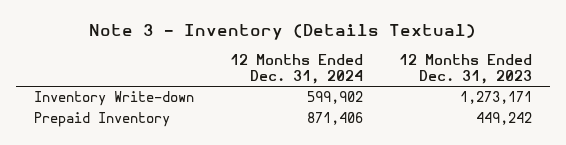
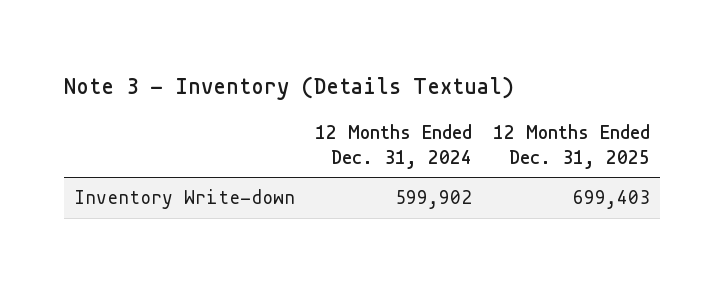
- | 12 Months Ended Dec. 31, 2024 | 12 Months Ended Dec. 31, 2023
+ | 12 Months Ended Dec. 31, 2024 | 12 Months Ended Dec. 31, 2025
- Prepaid Inventory | 871,406 | 449,242

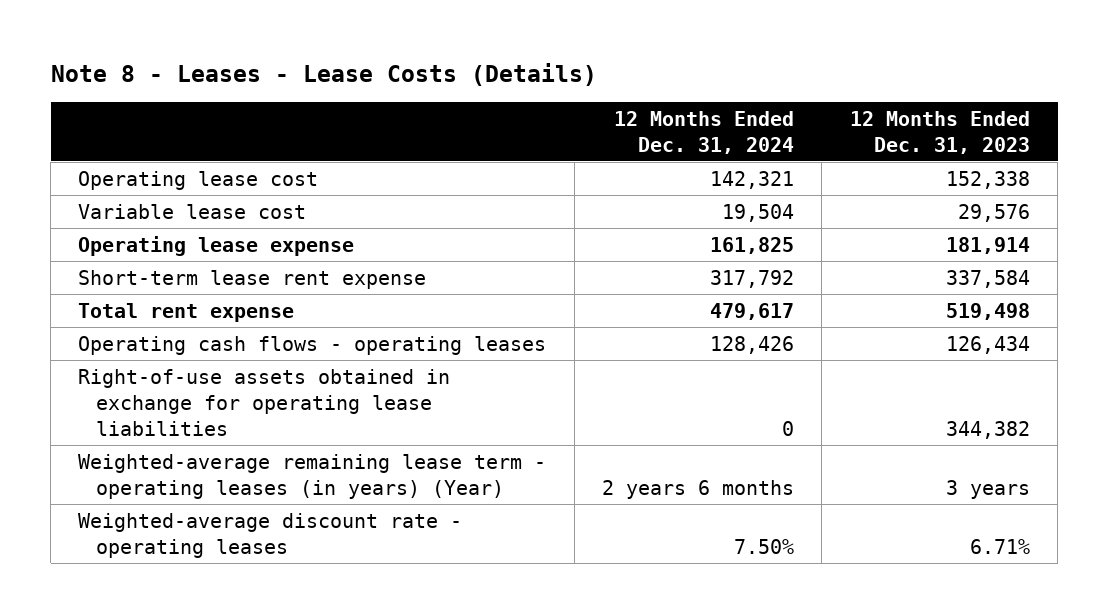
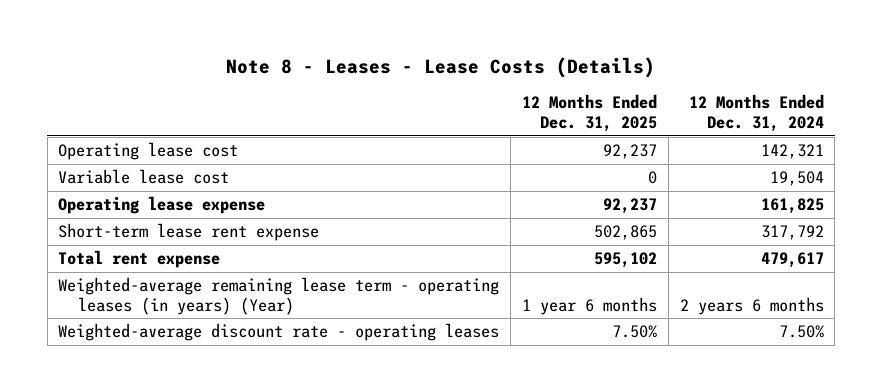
- | 12 Months Ended Dec. 31, 2024 | 12 Months Ended Dec. 31, 2023
+ | 12 Months Ended Dec. 31, 2025 | 12 Months Ended Dec. 31, 2024
- Operating cash flows - operating leases | 128,426 | 126,434
- Right-of-use assets obtained in exchange for operating lease liabilities | 0 | 344,382

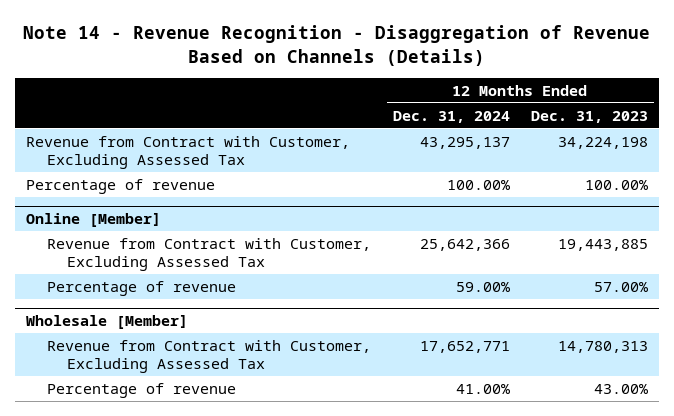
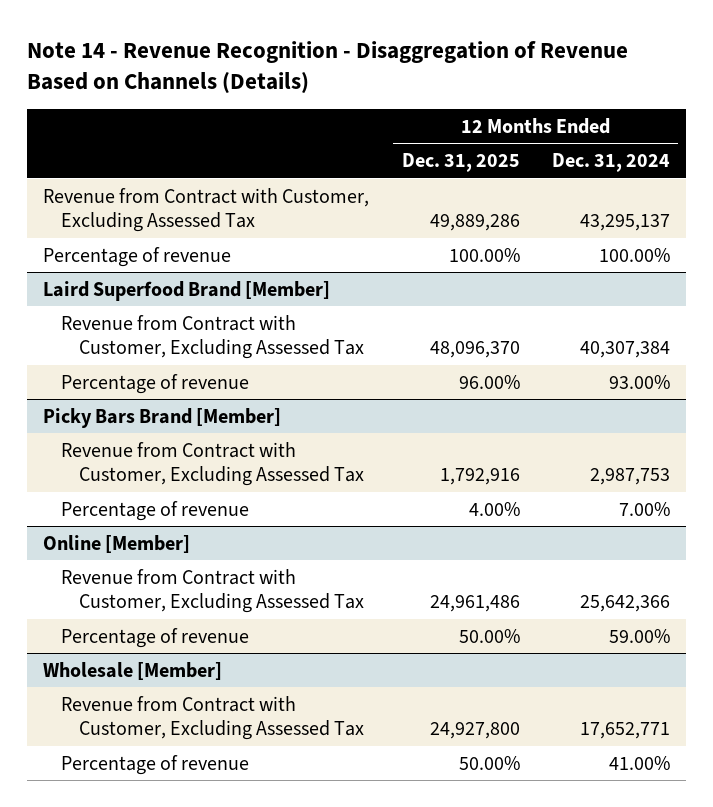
- | 12 Months Ended Dec. 31, 2024 | 12 Months Ended Dec. 31, 2023
+ | 12 Months Ended Dec. 31, 2025 | 12 Months Ended Dec. 31, 2024
+ Laird Superfood Brand [Member]
+ Revenue from Contract with Customer, Excluding Assessed Tax | 48,096,370 | 40,307,384
+ Percentage of revenue | 96.00% | 93.00%
+ Picky Bars Brand [Member]
+ Revenue from Contract with Customer, Excluding Assessed Tax | 1,792,916 | 2,987,753
+ Percentage of revenue | 4.00% | 7.00%

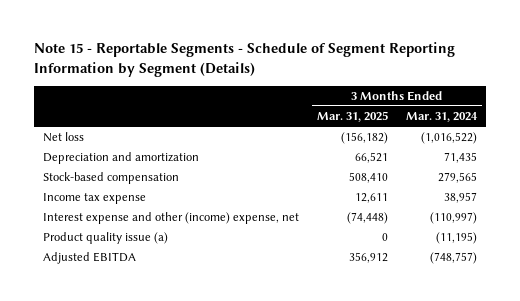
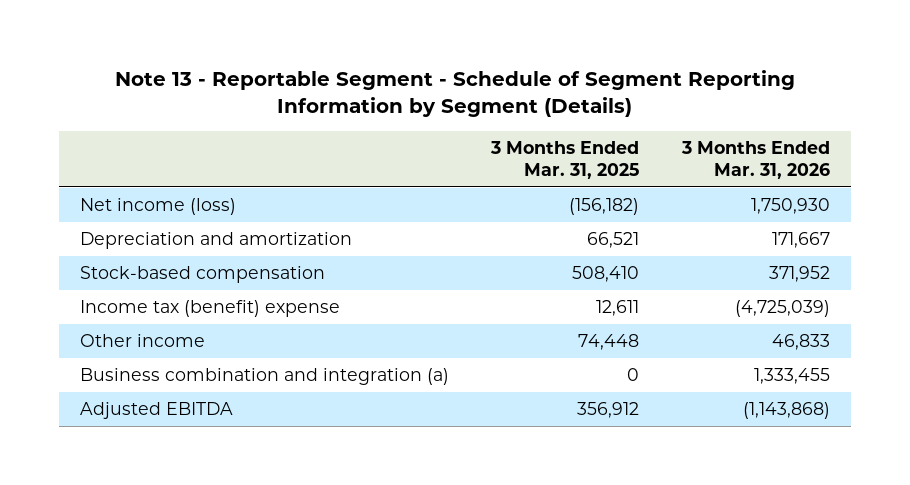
- Note 15 - Reportable Segments - Schedule of Segment Reporting Information by Segment (Details)
+ Note 13 - Reportable Segment - Schedule of Segment Reporting Information by Segment (Details)
- | 3 Months Ended Mar. 31, 2025 | 3 Months Ended Mar. 31, 2024
+ | 3 Months Ended Mar. 31, 2025 | 3 Months Ended Mar. 31, 2026
- Net loss | (156,182) | (1,016,522)
+ Net income (loss) | (156,182) | 1,750,930
- Income tax expense | 12,611 | 38,957
- Interest expense and other (income) expense, net | (74,448) | (110,997)
- Product quality issue (a) | 0 | (11,195)
+ Income tax (benefit) expense | 12,611 | (4,725,039)
+ Other income | 74,448 | 46,833
+ Business combination and integration (a) | 0 | 1,333,455

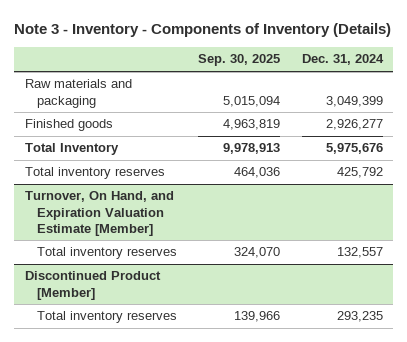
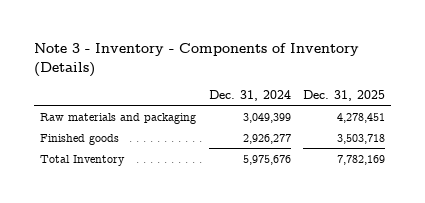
- | Sep. 30, 2025 | Dec. 31, 2024
+ | Dec. 31, 2024 | Dec. 31, 2025
- Total inventory reserves | 464,036 | 425,792
- Turnover, On Hand, and Expiration Valuation Estimate [Member]
- Total inventory reserves | 324,070 | 132,557
- Discontinued Product [Member]
- Total inventory reserves | 139,966 | 293,235

